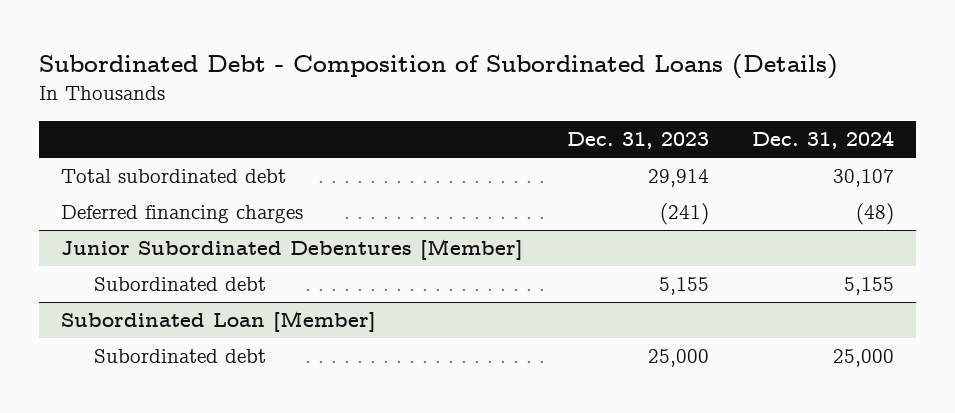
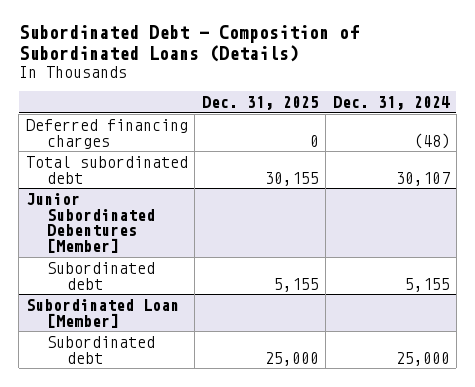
- | Dec. 31, 2023 | Dec. 31, 2024
+ | Dec. 31, 2025 | Dec. 31, 2024
moved down: Total subordinated debt | 30,155 | 30,107

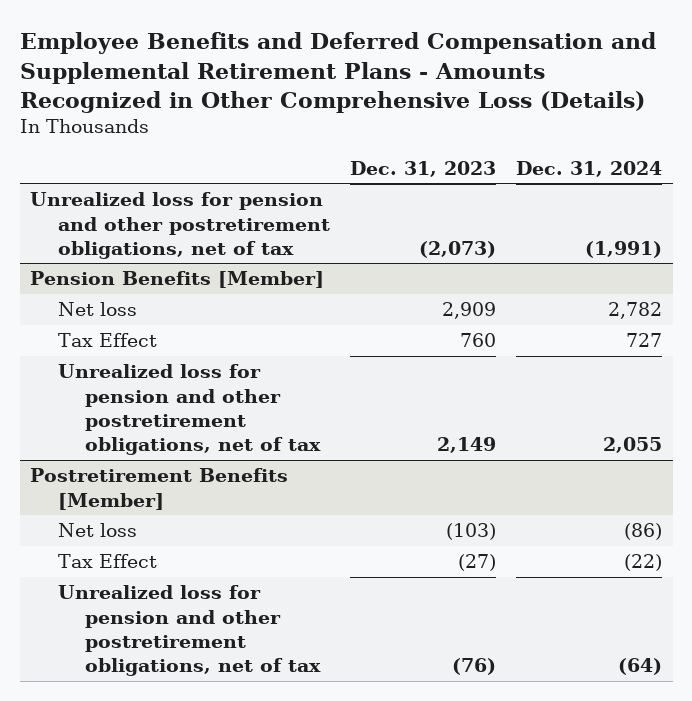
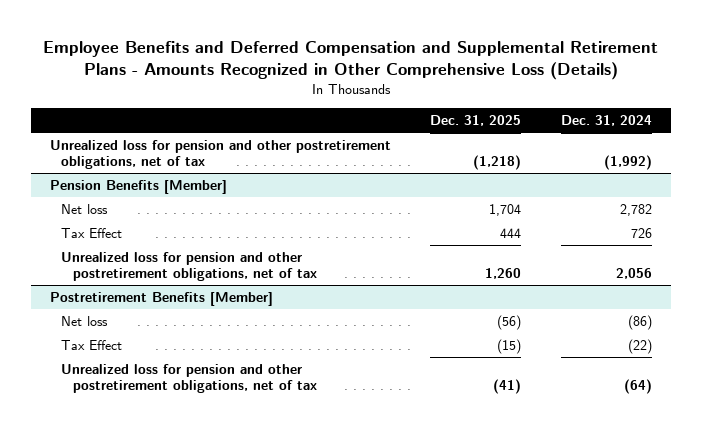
- | Dec. 31, 2023 | Dec. 31, 2024
+ | Dec. 31, 2025 | Dec. 31, 2024
- Unrealized loss for pension and other postretirement obligations, net of tax | (2,073) | (1,991)
+ Unrealized loss for pension and other postretirement obligations, net of tax | (1,218) | (1,992)
@ Pension Benefits [Member]
- Tax Effect | 760 | 727
- Unrealized loss for pension and other postretirement obligations, net of tax | 2,149 | 2,055
+ Tax Effect | 444 | 726
+ Unrealized loss for pension and other postretirement obligations, net of tax | 1,260 | 2,056

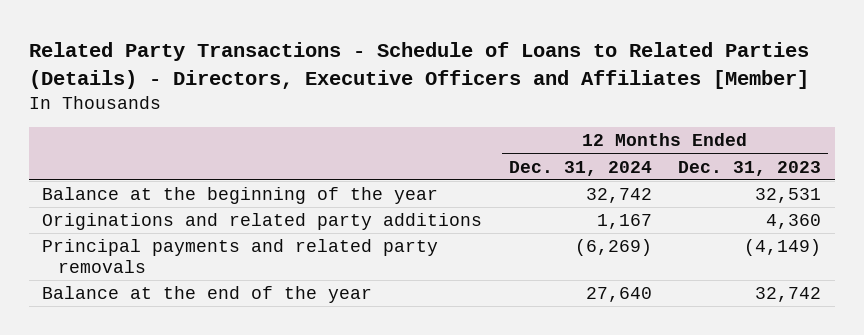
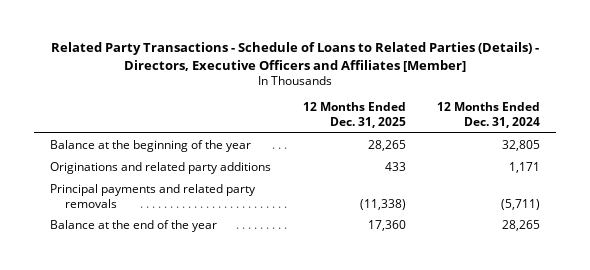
- | 12 Months Ended Dec. 31, 2024 | 12 Months Ended Dec. 31, 2023
+ | 12 Months Ended Dec. 31, 2025 | 12 Months Ended Dec. 31, 2024
- Balance at the beginning of the year | 32,742 | 32,531
- Originations and related party additions | 1,167 | 4,360
- Principal payments and related party removals | (6,269) | (4,149)
- Balance at the end of the year | 27,640 | 32,742
+ Balance at the beginning of the year | 28,265 | 32,805
+ Originations and related party additions | 433 | 1,171
+ Principal payments and related party removals | (11,338) | (5,711)
+ Balance at the end of the year | 17,360 | 28,265

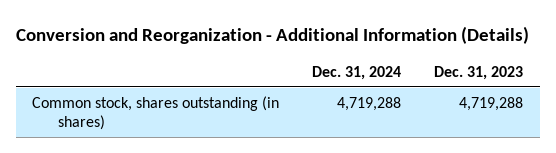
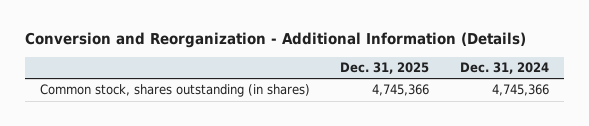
- | Dec. 31, 2024 | Dec. 31, 2023
+ | Dec. 31, 2025 | Dec. 31, 2024
- Common stock, shares outstanding (in shares) | 4,719,288 | 4,719,288
+ Common stock, shares outstanding (in shares) | 4,745,366 | 4,745,366

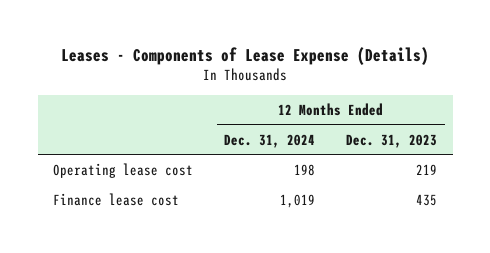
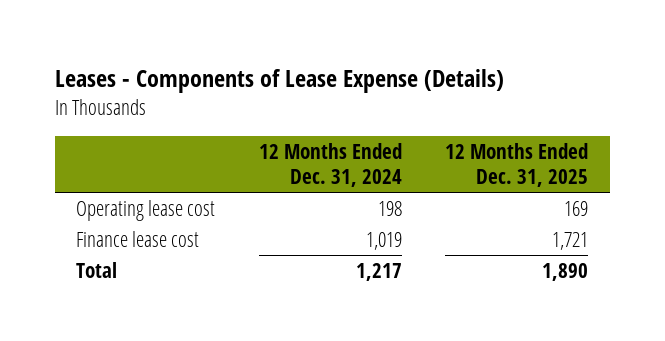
- | 12 Months Ended Dec. 31, 2024 | 12 Months Ended Dec. 31, 2023
+ | 12 Months Ended Dec. 31, 2024 | 12 Months Ended Dec. 31, 2025
+ Total | 1,217 | 1,890

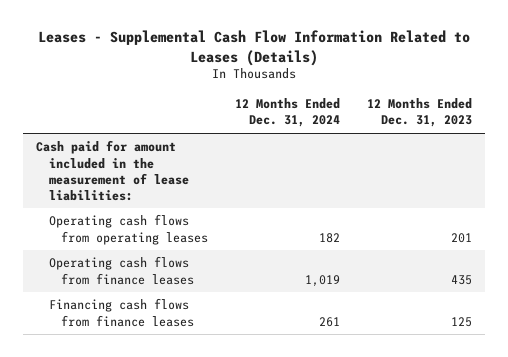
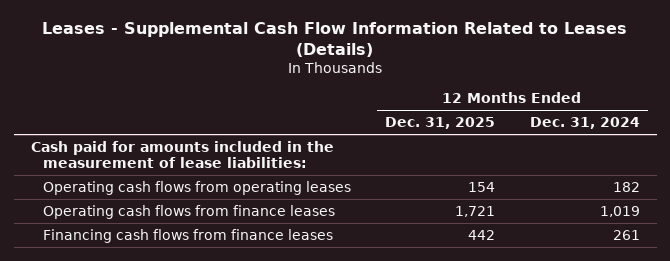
- | 12 Months Ended Dec. 31, 2024 | 12 Months Ended Dec. 31, 2023
+ | 12 Months Ended Dec. 31, 2025 | 12 Months Ended Dec. 31, 2024
- Cash paid for amount included in the measurement of lease liabilities:
+ Cash paid for amounts included in the measurement of lease liabilities:

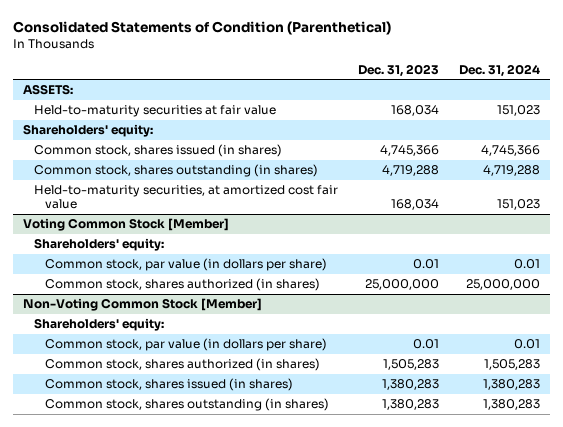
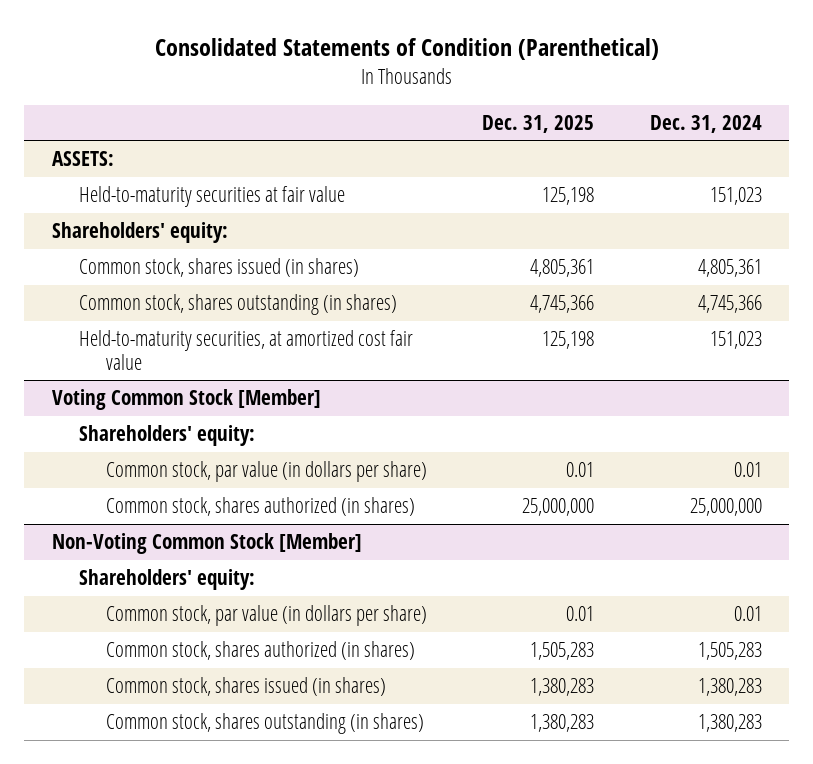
- | Dec. 31, 2023 | Dec. 31, 2024
+ | Dec. 31, 2025 | Dec. 31, 2024
- Common stock, shares issued (in shares) | 4,745,366 | 4,745,366
- Common stock, shares outstanding (in shares) | 4,719,288 | 4,719,288
+ Common stock, shares issued (in shares) | 4,805,361 | 4,805,361
+ Common stock, shares outstanding (in shares) | 4,745,366 | 4,745,366

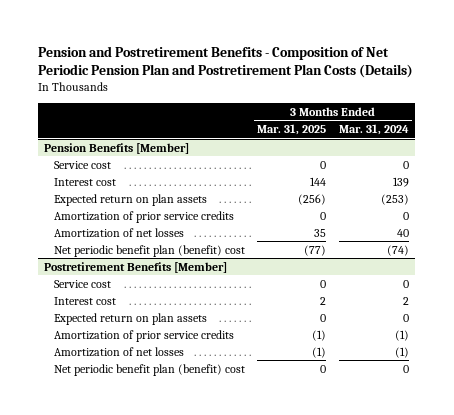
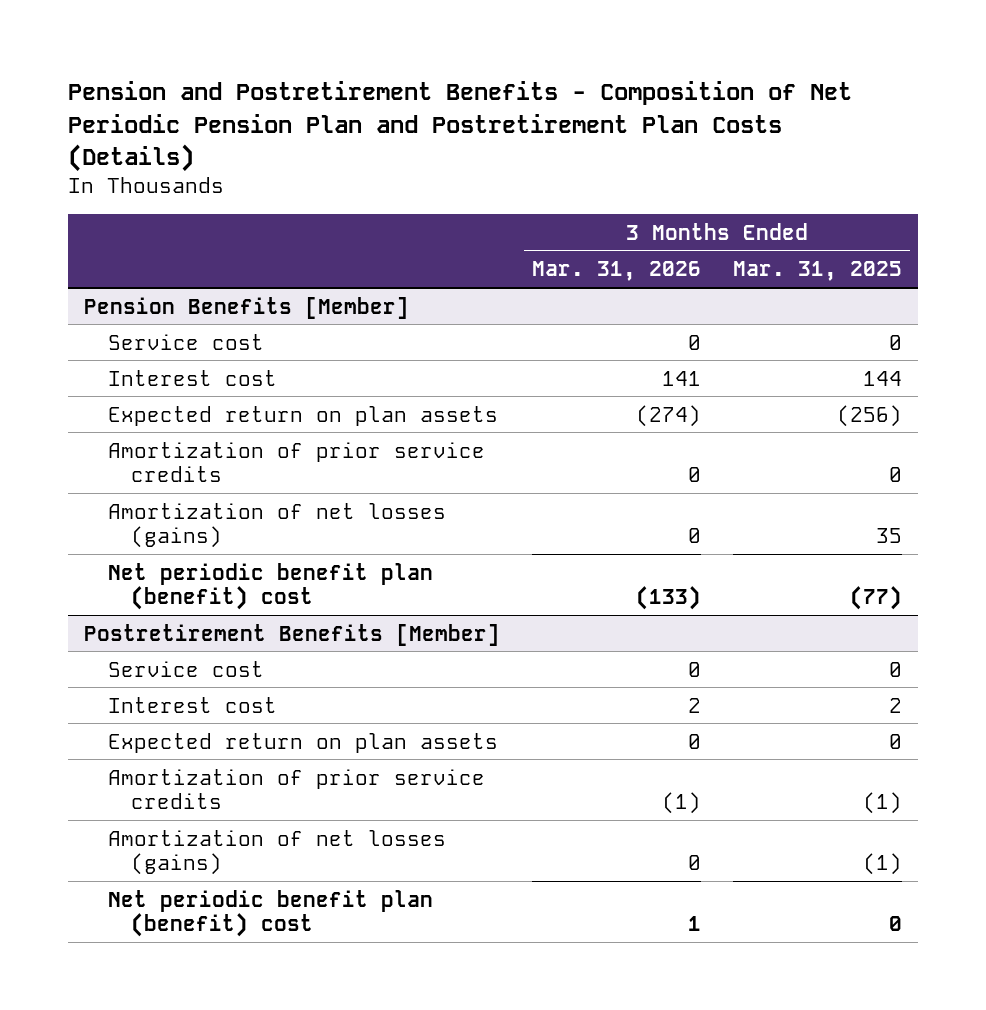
- | 3 Months Ended Mar. 31, 2025 | 3 Months Ended Mar. 31, 2024
+ | 3 Months Ended Mar. 31, 2026 | 3 Months Ended Mar. 31, 2025
@ Pension Benefits [Member]
- Amortization of net losses | 35 | 40
+ Amortization of net losses (gains) | 0 | 35
@ Postretirement Benefits [Member]
- Amortization of net losses | (1) | (1)
+ Amortization of net losses (gains) | 0 | (1)

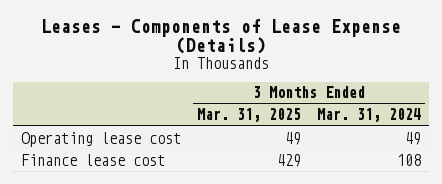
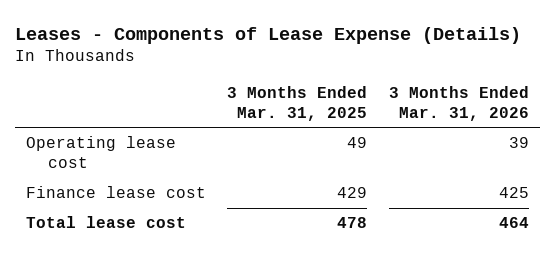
- | 3 Months Ended Mar. 31, 2025 | 3 Months Ended Mar. 31, 2024
+ | 3 Months Ended Mar. 31, 2025 | 3 Months Ended Mar. 31, 2026
+ Total lease cost | 478 | 464

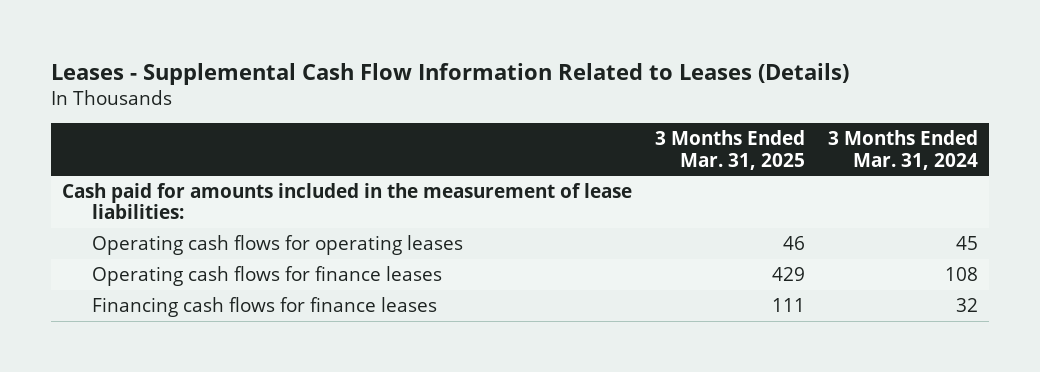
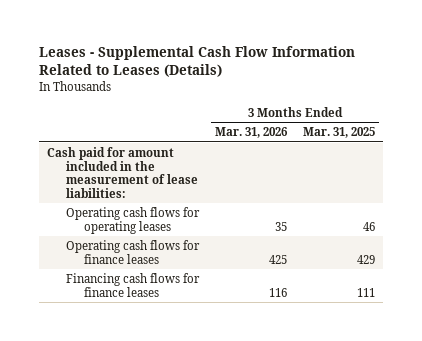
- | 3 Months Ended Mar. 31, 2025 | 3 Months Ended Mar. 31, 2024
+ | 3 Months Ended Mar. 31, 2026 | 3 Months Ended Mar. 31, 2025
- Cash paid for amounts included in the measurement of lease liabilities:
+ Cash paid for amount included in the measurement of lease liabilities:

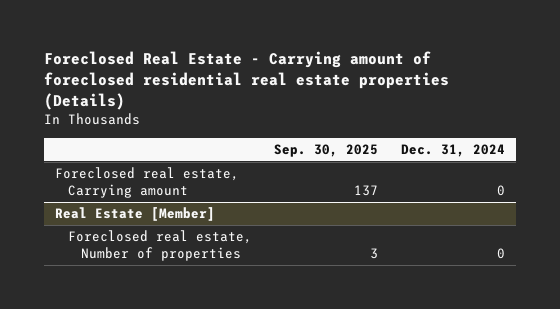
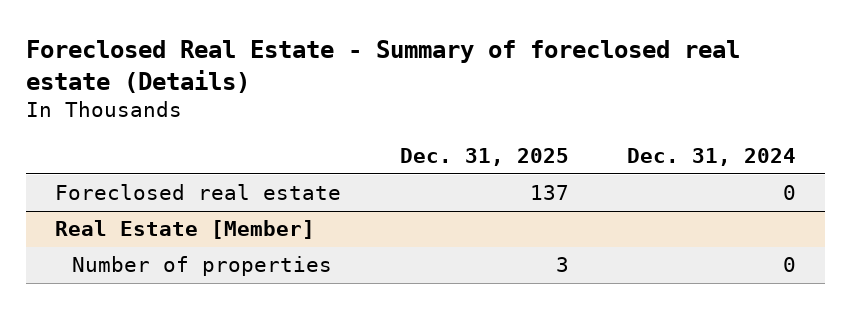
- Foreclosed Real Estate - Carrying amount of foreclosed residential real estate properties (Details)
+ Foreclosed Real Estate - Summary of foreclosed real estate (Details)
- | Sep. 30, 2025 | Dec. 31, 2024
+ | Dec. 31, 2025 | Dec. 31, 2024
- Foreclosed real estate, Carrying amount | 137 | 0
+ Foreclosed real estate | 137 | 0
@ Real Estate [Member]
- Foreclosed real estate, Number of properties | 3 | 0
+ Number of properties | 3 | 0

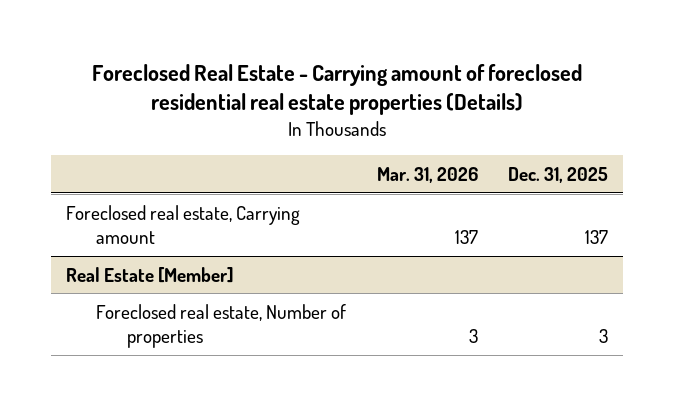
- Foreclosed Real Estate - Summary of foreclosed real estate (Details)
+ Foreclosed Real Estate - Carrying amount of foreclosed residential real estate properties (Details)
- | Dec. 31, 2025 | Dec. 31, 2024
+ | Mar. 31, 2026 | Dec. 31, 2025
- Foreclosed real estate | 137 | 0
+ Foreclosed real estate, Carrying amount | 137 | 137
@ Real Estate [Member]
- Number of properties | 3 | 0
+ Foreclosed real estate, Number of properties | 3 | 3

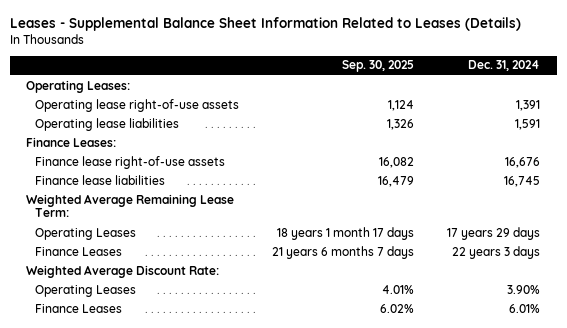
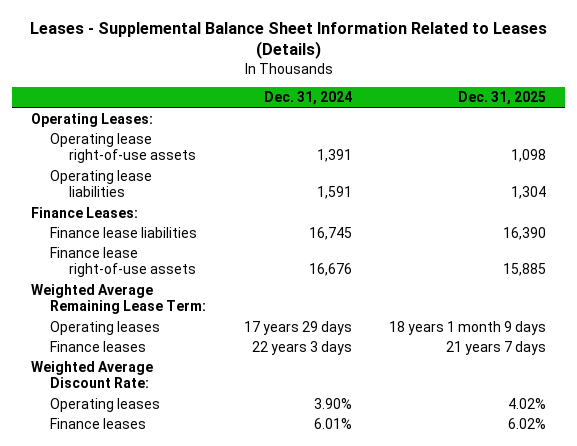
- | Sep. 30, 2025 | Dec. 31, 2024
+ | Dec. 31, 2024 | Dec. 31, 2025
moved down: Finance lease right-of-use assets | 16,676 | 15,885
- Operating Leases | 18 years 1 month 17 days | 17 years 29 days
- Finance Leases | 21 years 6 months 7 days | 22 years 3 days
+ Operating leases | 17 years 29 days | 18 years 1 month 9 days
+ Finance leases | 22 years 3 days | 21 years 7 days
- Operating Leases | 4.01% | 3.90%
- Finance Leases | 6.02% | 6.01%
+ Operating leases | 3.90% | 4.02%
+ Finance leases | 6.01% | 6.02%

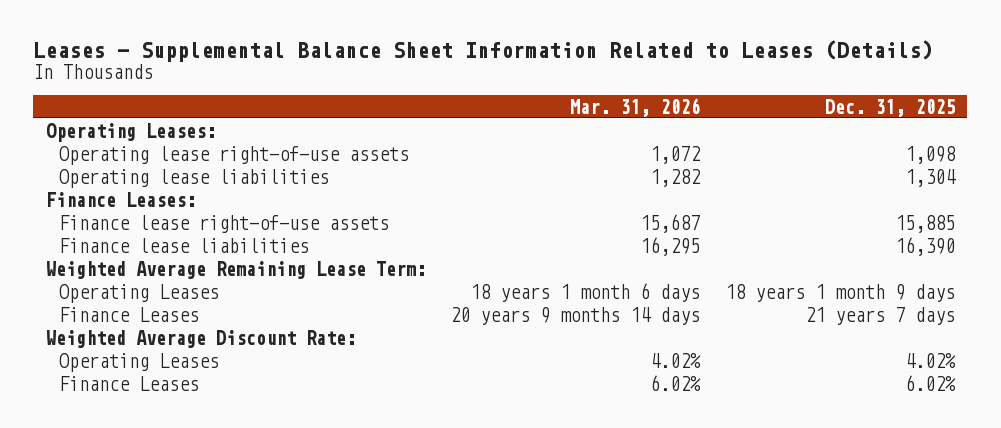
- | Dec. 31, 2024 | Dec. 31, 2025
+ | Mar. 31, 2026 | Dec. 31, 2025
moved down: Finance lease liabilities | 16,295 | 16,390
- Operating leases | 17 years 29 days | 18 years 1 month 9 days
- Finance leases | 22 years 3 days | 21 years 7 days
+ Operating Leases | 18 years 1 month 6 days | 18 years 1 month 9 days
+ Finance Leases | 20 years 9 months 14 days | 21 years 7 days
- Operating leases | 3.90% | 4.02%
- Finance leases | 6.01% | 6.02%
+ Operating Leases | 4.02% | 4.02%
+ Finance Leases | 6.02% | 6.02%

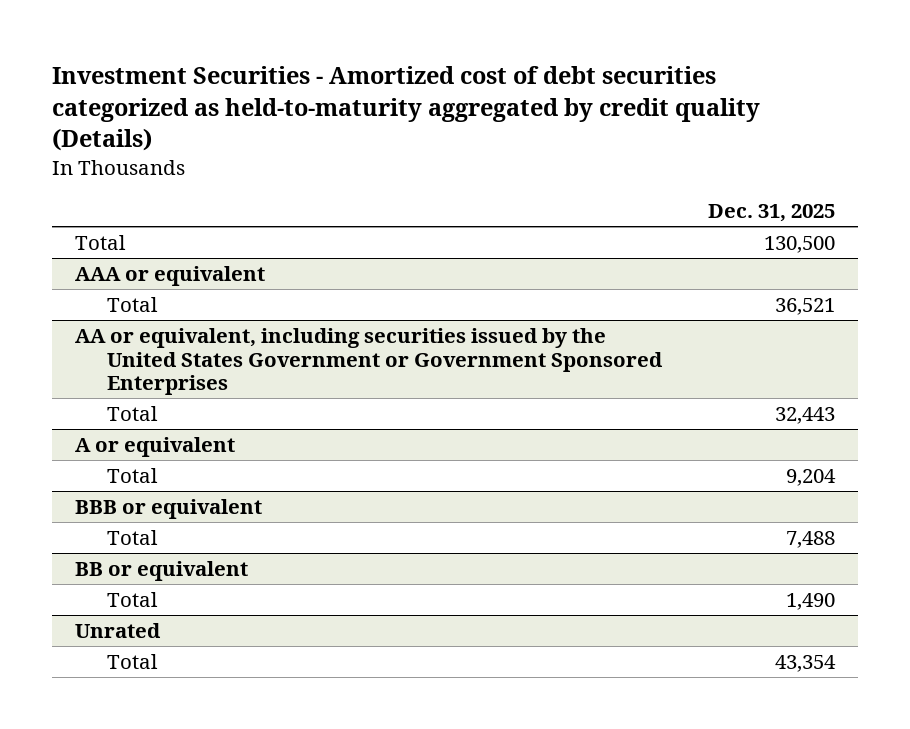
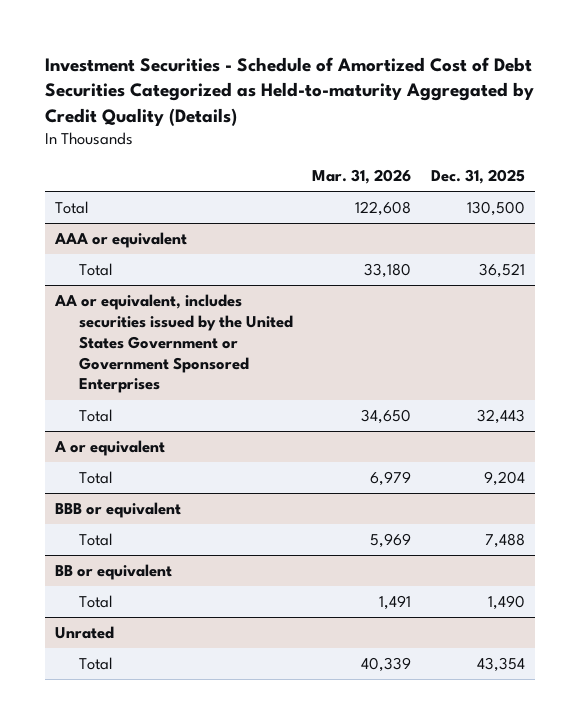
- Investment Securities - Amortized cost of debt securities categorized as held-to-maturity aggregated by credit quality (Details)
+ Investment Securities - Schedule of Amortized Cost of Debt Securities Categorized as Held-to-maturity Aggregated by Credit Quality (Details)
- | Dec. 31, 2025
+ | Mar. 31, 2026 | Dec. 31, 2025
- AA or equivalent, including securities issued by the United States Government or Government Sponsored Enterprises
+ AA or equivalent, includes securities issued by the United States Government or Government Sponsored Enterprises

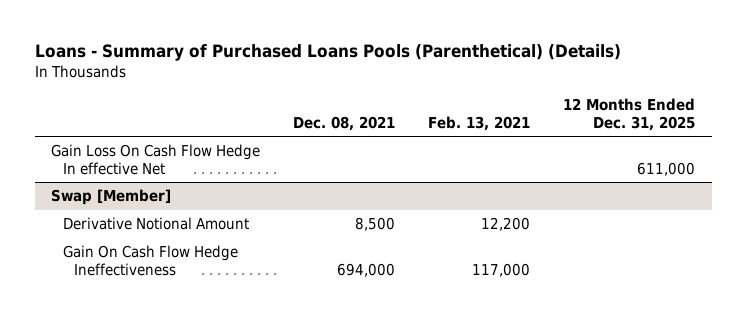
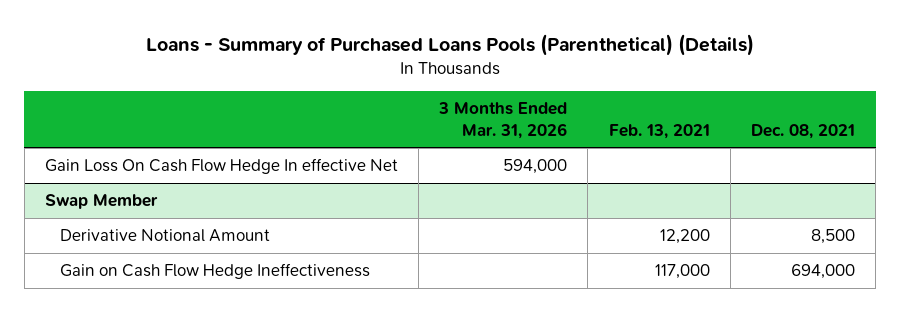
- | Dec. 08, 2021 | Feb. 13, 2021 | 12 Months Ended Dec. 31, 2025
+ | 3 Months Ended Mar. 31, 2026 | Feb. 13, 2021 | Dec. 08, 2021
- Swap [Member]
+ Swap Member
- Gain On Cash Flow Hedge Ineffectiveness | 694,000 | 117,000 |
+ Gain on Cash Flow Hedge Ineffectiveness | | 117,000 | 694,000

